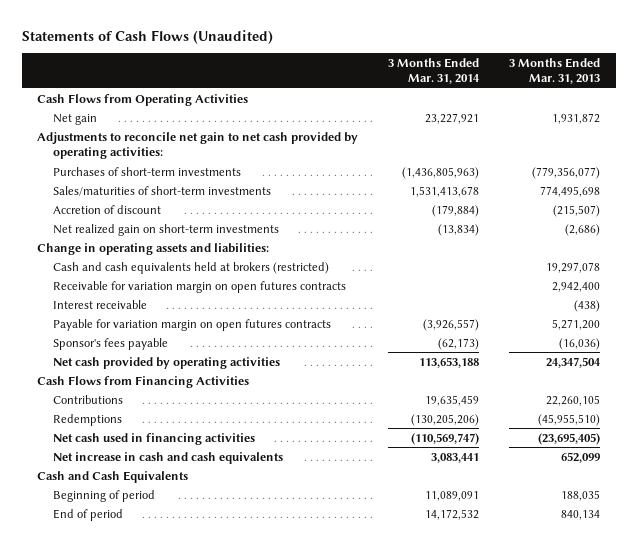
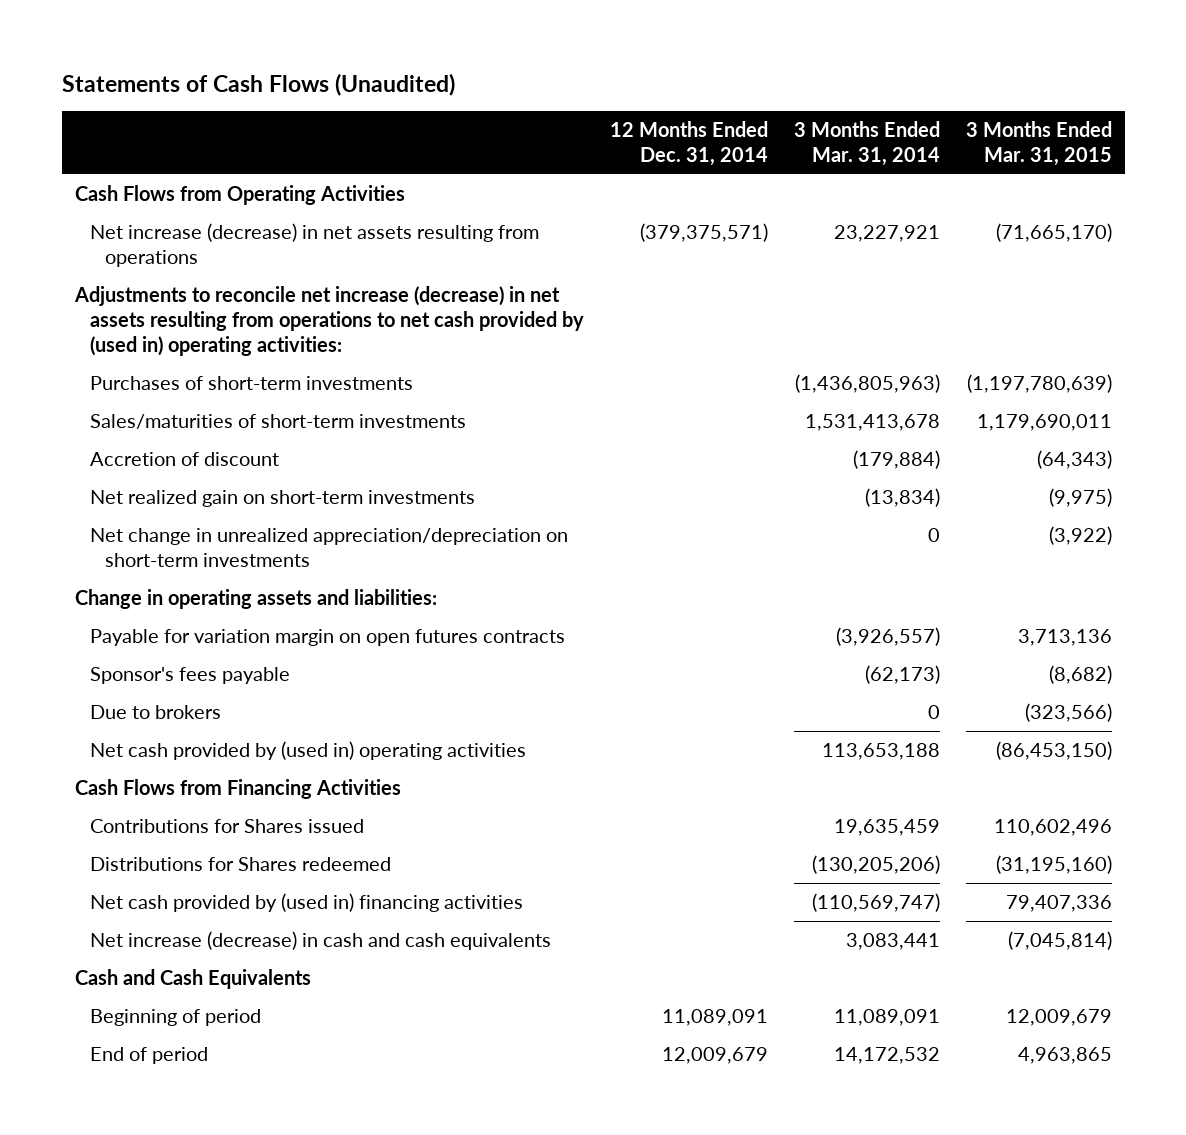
- | 3 Months Ended Mar. 31, 2014 | 3 Months Ended Mar. 31, 2013
+ | 12 Months Ended Dec. 31, 2014 | 3 Months Ended Mar. 31, 2014 | 3 Months Ended Mar. 31, 2015
- Net gain | 23,227,921 | 1,931,872
- Adjustments to reconcile net gain to net cash provided by operating activities:
+ Net increase (decrease) in net assets resulting from operations | (379,375,571) | 23,227,921 | (71,665,170)
+ Adjustments to reconcile net increase (decrease) in net assets resulting from operations to net cash provided by (used in) operating activities:
+ Net change in unrealized appreciation/depreciation on short-term investments | | 0 | (3,922)
- Cash and cash equivalents held at brokers (restricted) | | 19,297,078
- Receivable for variation margin on open futures contracts | | 2,942,400
- Interest receivable | | (438)
- Net cash provided by operating activities | 113,653,188 | 24,347,504
+ Due to brokers | | 0 | (323,566)
+ Net cash provided by (used in) operating activities | | 113,653,188 | (86,453,150)
- Contributions | 19,635,459 | 22,260,105
- Redemptions | (130,205,206) | (45,955,510)
- Net cash used in financing activities | (110,569,747) | (23,695,405)
- Net increase in cash and cash equivalents | 3,083,441 | 652,099
+ Contributions for Shares issued | | 19,635,459 | 110,602,496
+ Distributions for Shares redeemed | | (130,205,206) | (31,195,160)
+ Net cash provided by (used in) financing activities | | (110,569,747) | 79,407,336
+ Net increase (decrease) in cash and cash equivalents | | 3,083,441 | (7,045,814)

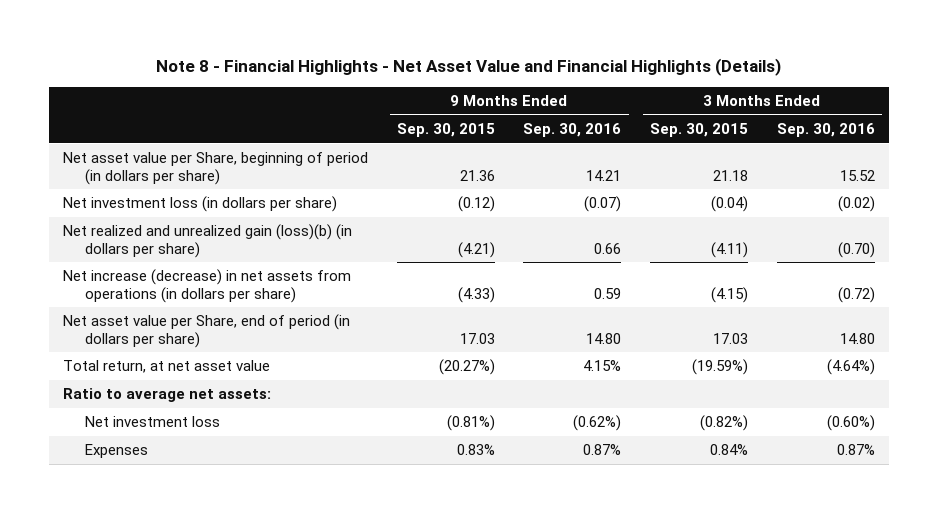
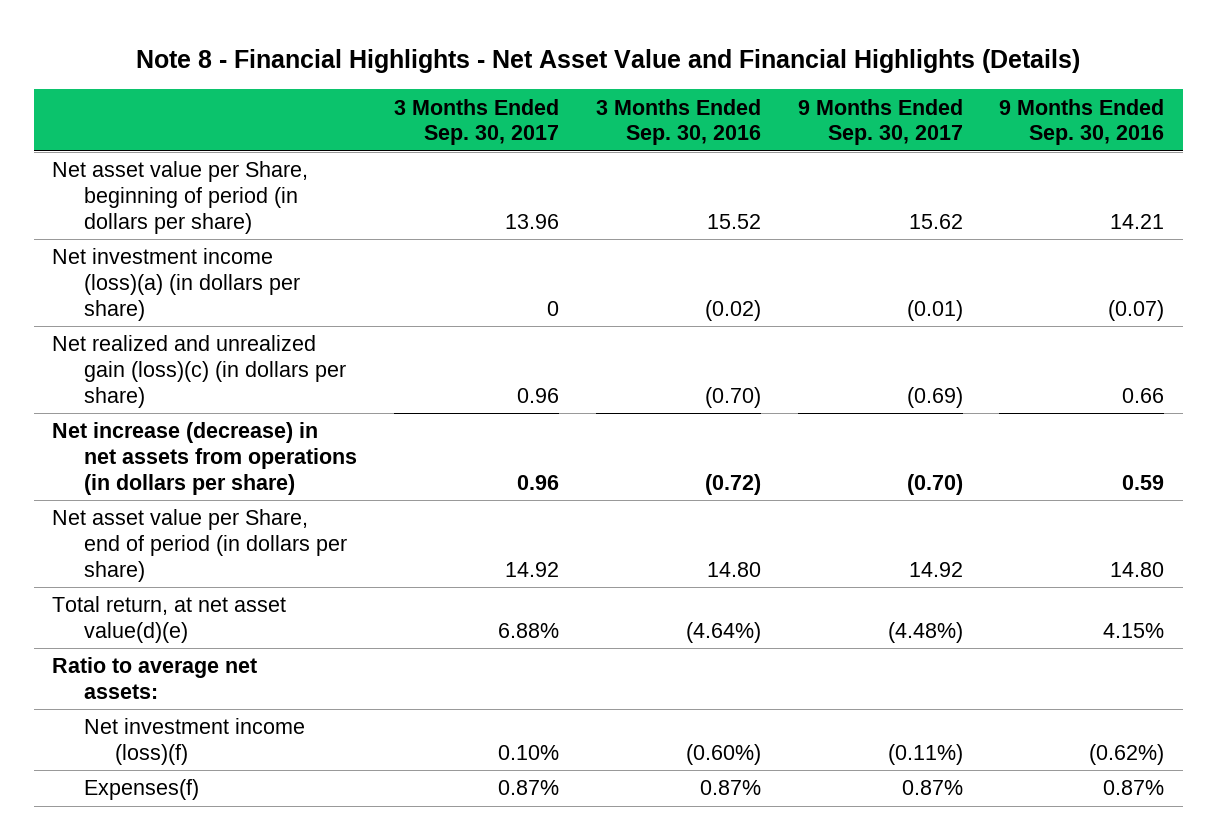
- | 9 Months Ended Sep. 30, 2015 | 9 Months Ended Sep. 30, 2016 | 3 Months Ended Sep. 30, 2015 | 3 Months Ended Sep. 30, 2016
+ | 3 Months Ended Sep. 30, 2017 | 3 Months Ended Sep. 30, 2016 | 9 Months Ended Sep. 30, 2017 | 9 Months Ended Sep. 30, 2016
- Net investment loss (in dollars per share) | (0.12) | (0.07) | (0.04) | (0.02)
- Net realized and unrealized gain (loss)(b) (in dollars per share) | (4.21) | 0.66 | (4.11) | (0.70)
+ Net investment income (loss)(a) (in dollars per share) | 0 | (0.02) | (0.01) | (0.07)
+ Net realized and unrealized gain (loss)(c) (in dollars per share) | 0.96 | (0.70) | (0.69) | 0.66
- Total return, at net asset value | (20.27%) | 4.15% | (19.59%) | (4.64%)
+ Total return, at net asset value(d)(e) | 6.88% | (4.64%) | (4.48%) | 4.15%
- Net investment loss | (0.81%) | (0.62%) | (0.82%) | (0.60%)
- Expenses | 0.83% | 0.87% | 0.84% | 0.87%
+ Net investment income (loss)(f) | 0.10% | (0.60%) | (0.11%) | (0.62%)
+ Expenses(f) | 0.87% | 0.87% | 0.87% | 0.87%

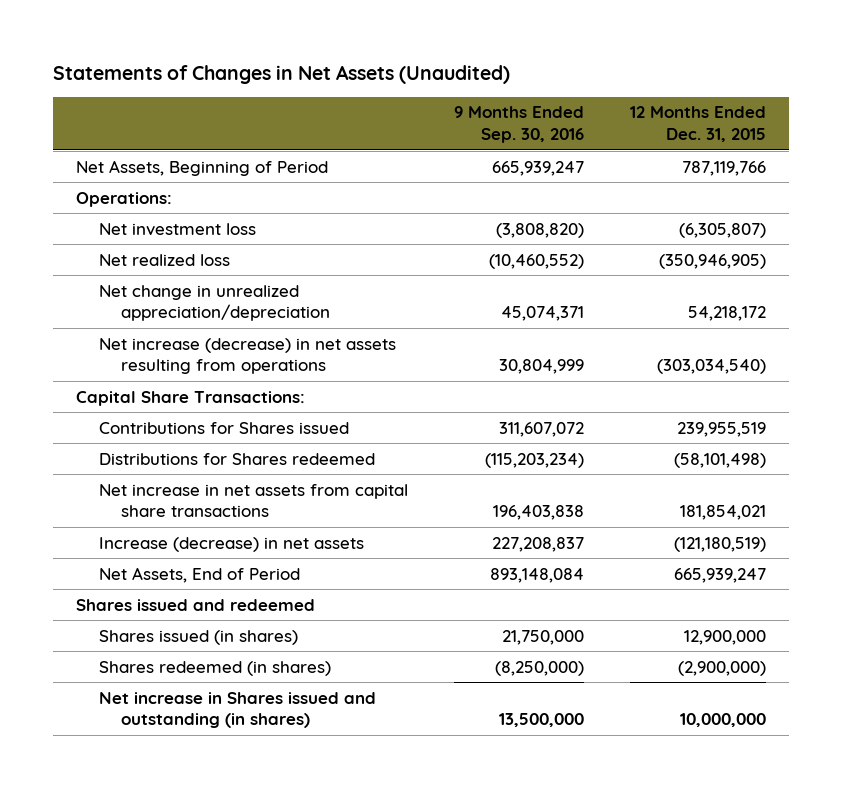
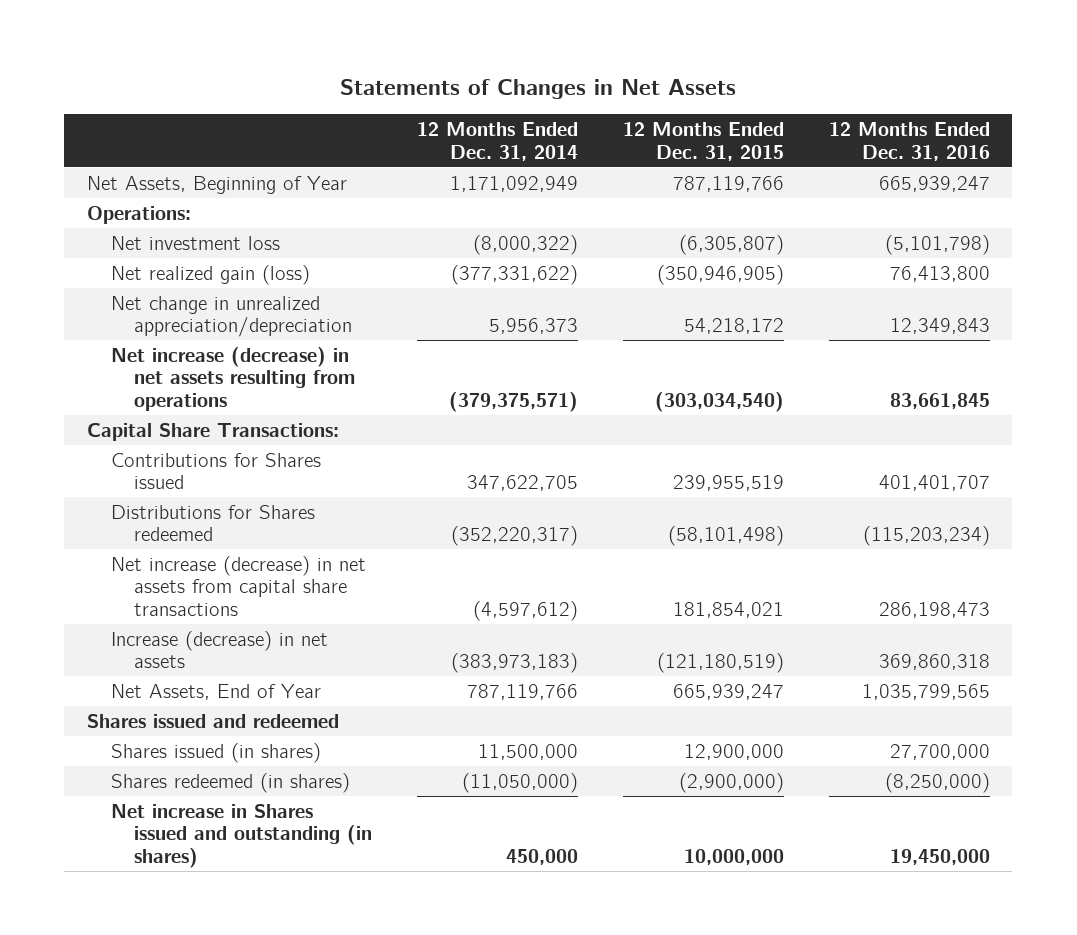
- Statements of Changes in Net Assets (Unaudited)
+ Statements of Changes in Net Assets
- | 9 Months Ended Sep. 30, 2016 | 12 Months Ended Dec. 31, 2015
+ | 12 Months Ended Dec. 31, 2014 | 12 Months Ended Dec. 31, 2015 | 12 Months Ended Dec. 31, 2016
- Net Assets, Beginning of Period | 665,939,247 | 787,119,766
+ Net Assets, Beginning of Year | 1,171,092,949 | 787,119,766 | 665,939,247
- Net realized loss | (10,460,552) | (350,946,905)
+ Net realized gain (loss) | (377,331,622) | (350,946,905) | 76,413,800
- Net increase in net assets from capital share transactions | 196,403,838 | 181,854,021
+ Net increase (decrease) in net assets from capital share transactions | (4,597,612) | 181,854,021 | 286,198,473
- Net Assets, End of Period | 893,148,084 | 665,939,247
+ Net Assets, End of Year | 787,119,766 | 665,939,247 | 1,035,799,565

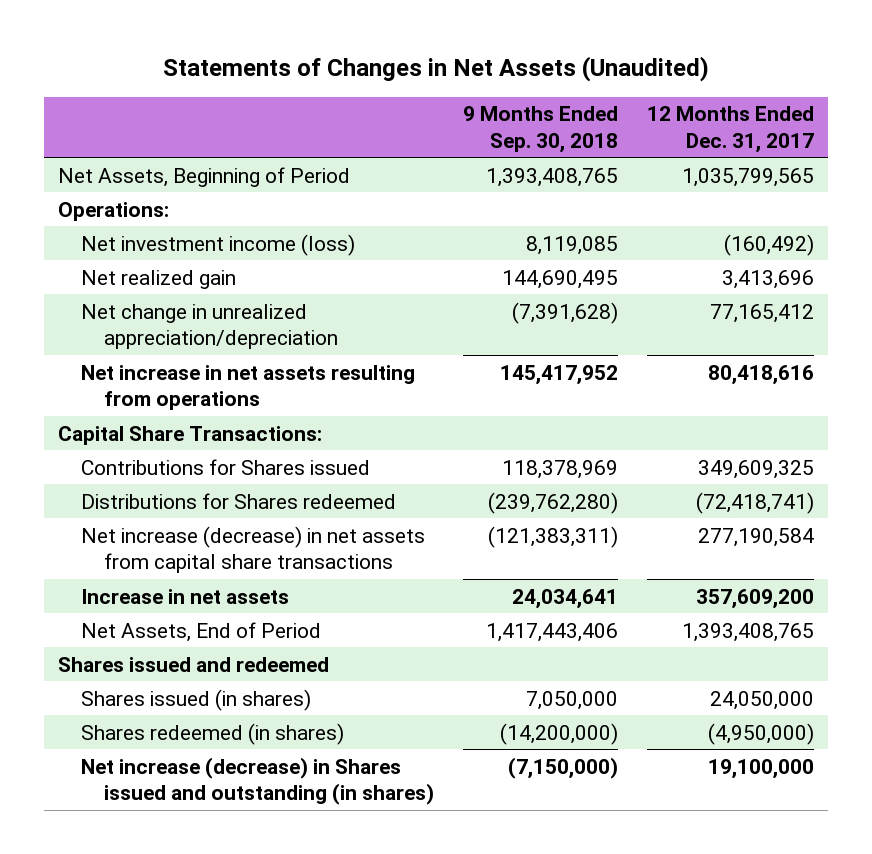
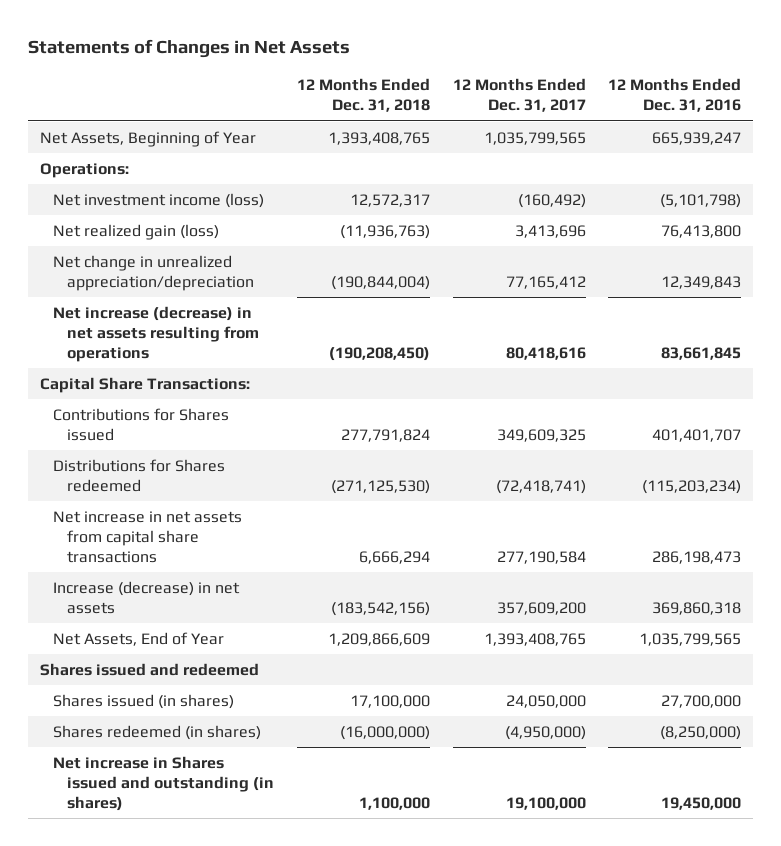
- Statements of Changes in Net Assets (Unaudited)
+ Statements of Changes in Net Assets
- | 9 Months Ended Sep. 30, 2018 | 12 Months Ended Dec. 31, 2017
+ | 12 Months Ended Dec. 31, 2018 | 12 Months Ended Dec. 31, 2017 | 12 Months Ended Dec. 31, 2016
- Net Assets, Beginning of Period | 1,393,408,765 | 1,035,799,565
+ Net Assets, Beginning of Year | 1,393,408,765 | 1,035,799,565 | 665,939,247
- Net realized gain | 144,690,495 | 3,413,696
+ Net realized gain (loss) | (11,936,763) | 3,413,696 | 76,413,800
- Net increase in net assets resulting from operations | 145,417,952 | 80,418,616
+ Net increase (decrease) in net assets resulting from operations | (190,208,450) | 80,418,616 | 83,661,845
- Net increase (decrease) in net assets from capital share transactions | (121,383,311) | 277,190,584
- Increase in net assets | 24,034,641 | 357,609,200
- Net Assets, End of Period | 1,417,443,406 | 1,393,408,765
+ Net increase in net assets from capital share transactions | 6,666,294 | 277,190,584 | 286,198,473
+ Increase (decrease) in net assets | (183,542,156) | 357,609,200 | 369,860,318
+ Net Assets, End of Year | 1,209,866,609 | 1,393,408,765 | 1,035,799,565
- Net increase (decrease) in Shares issued and outstanding (in shares) | (7,150,000) | 19,100,000
+ Net increase in Shares issued and outstanding (in shares) | 1,100,000 | 19,100,000 | 19,450,000

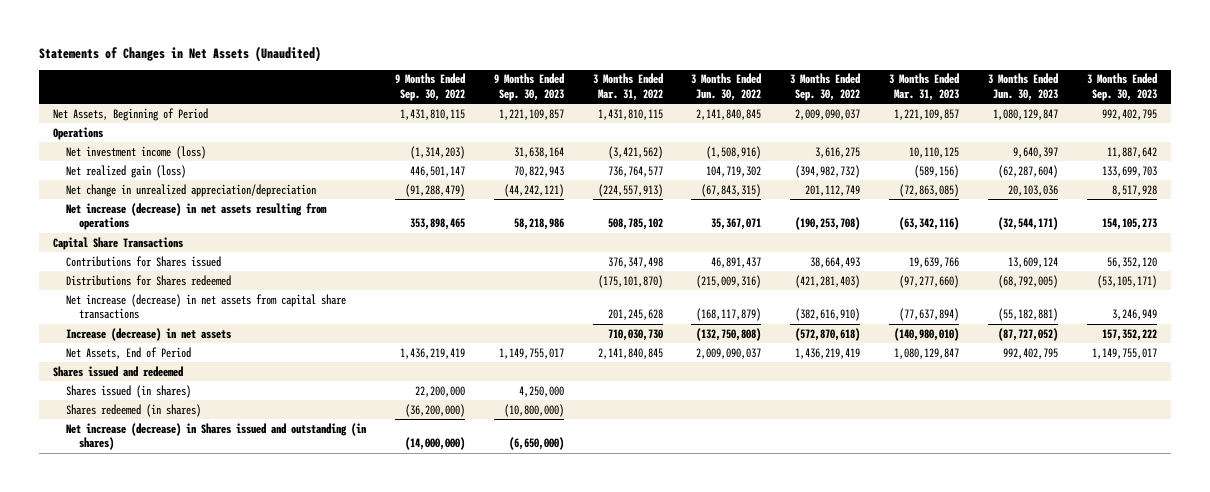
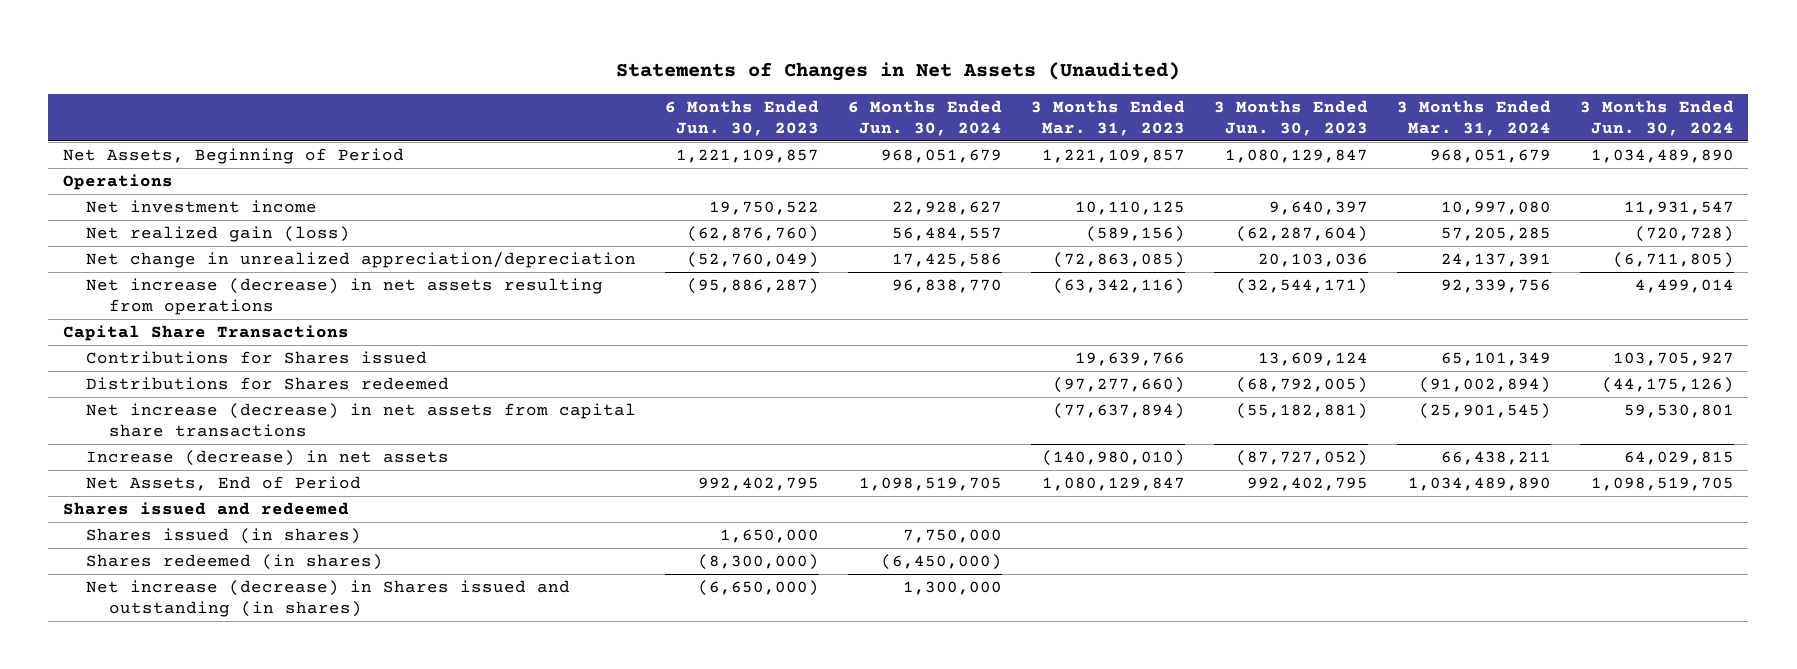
- | 9 Months Ended Sep. 30, 2022 | 9 Months Ended Sep. 30, 2023 | 3 Months Ended Mar. 31, 2022 | 3 Months Ended Jun. 30, 2022 | 3 Months Ended Sep. 30, 2022 | 3 Months Ended Mar. 31, 2023 | 3 Months Ended Jun. 30, 2023 | 3 Months Ended Sep. 30, 2023
+ | 6 Months Ended Jun. 30, 2023 | 6 Months Ended Jun. 30, 2024 | 3 Months Ended Mar. 31, 2023 | 3 Months Ended Jun. 30, 2023 | 3 Months Ended Mar. 31, 2024 | 3 Months Ended Jun. 30, 2024
- Net investment income (loss) | (1,314,203) | 31,638,164 | (3,421,562) | (1,508,916) | 3,616,275 | 10,110,125 | 9,640,397 | 11,887,642
+ Net investment income | 19,750,522 | 22,928,627 | 10,110,125 | 9,640,397 | 10,997,080 | 11,931,547

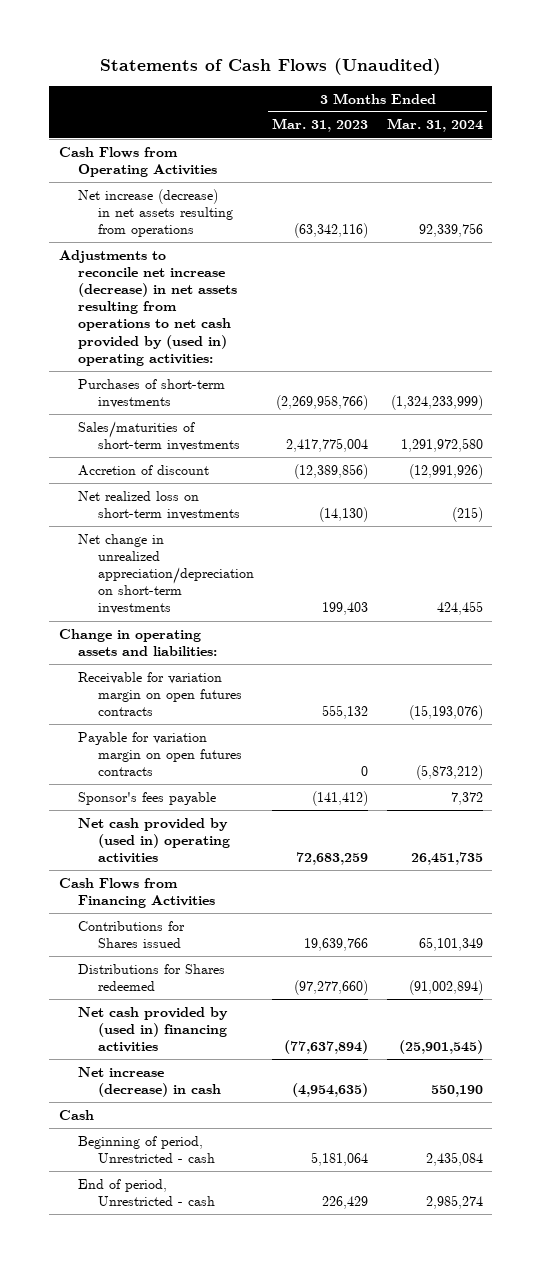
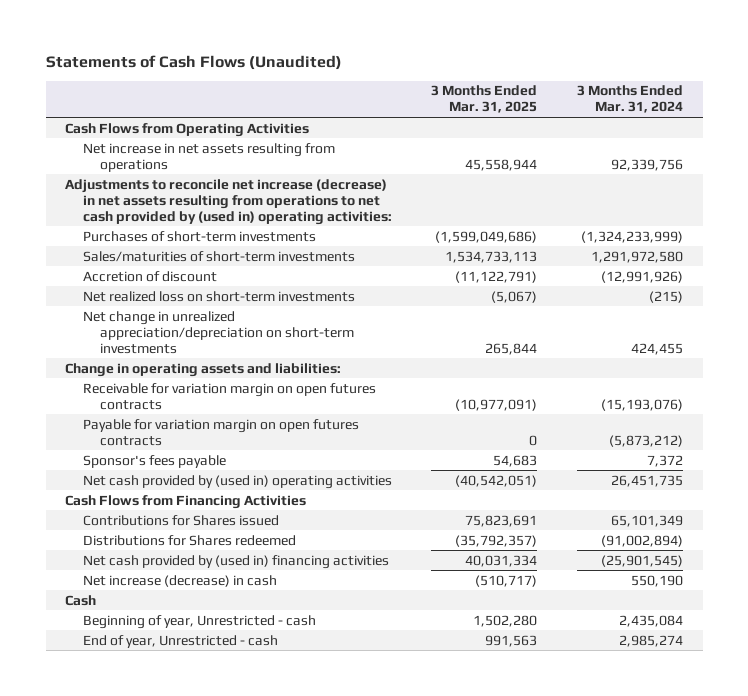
- | 3 Months Ended Mar. 31, 2023 | 3 Months Ended Mar. 31, 2024
+ | 3 Months Ended Mar. 31, 2025 | 3 Months Ended Mar. 31, 2024
- Net increase (decrease) in net assets resulting from operations | (63,342,116) | 92,339,756
+ Net increase in net assets resulting from operations | 45,558,944 | 92,339,756
- Beginning of period, Unrestricted - cash | 5,181,064 | 2,435,084
- End of period, Unrestricted - cash | 226,429 | 2,985,274
+ Beginning of year, Unrestricted - cash | 1,502,280 | 2,435,084
+ End of year, Unrestricted - cash | 991,563 | 2,985,274

